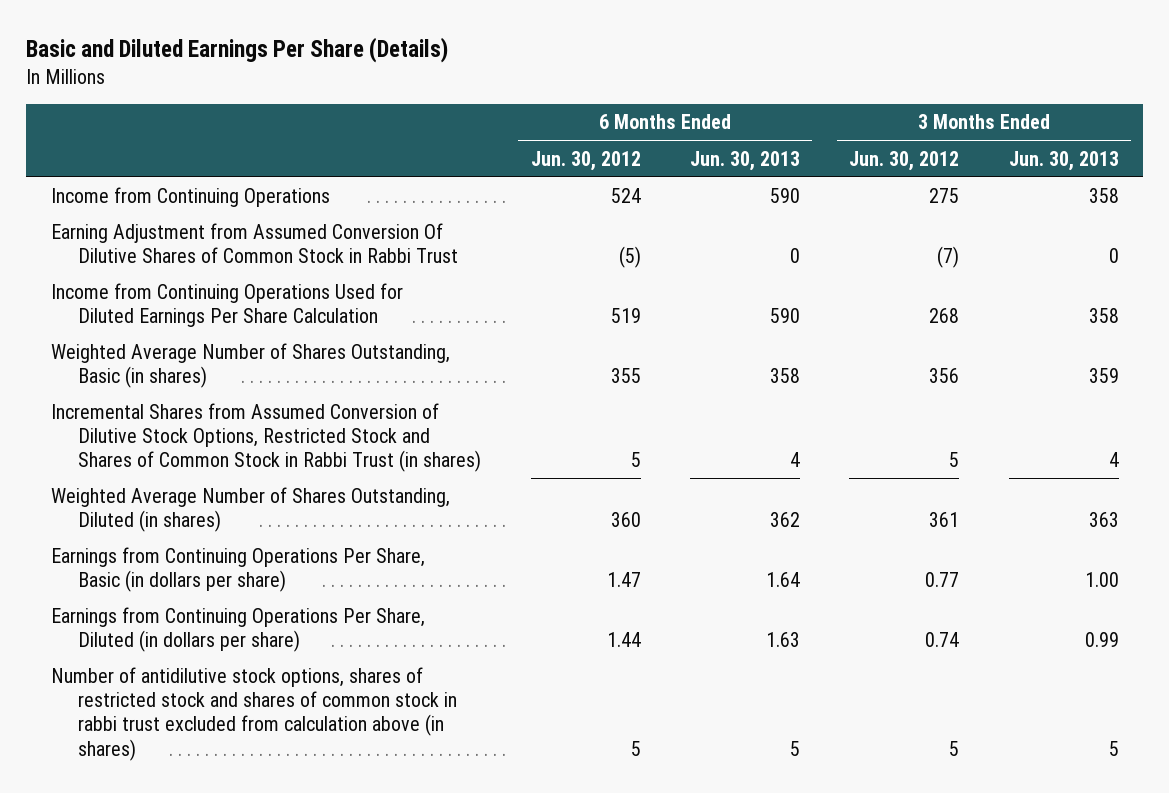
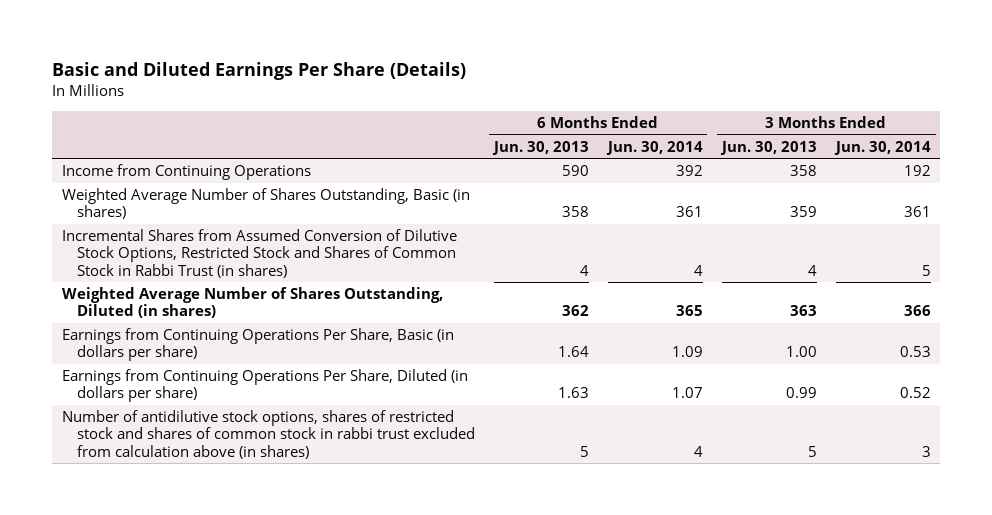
- | 6 Months Ended Jun. 30, 2012 | 6 Months Ended Jun. 30, 2013 | 3 Months Ended Jun. 30, 2012 | 3 Months Ended Jun. 30, 2013
+ | 6 Months Ended Jun. 30, 2013 | 6 Months Ended Jun. 30, 2014 | 3 Months Ended Jun. 30, 2013 | 3 Months Ended Jun. 30, 2014
- Earning Adjustment from Assumed Conversion Of Dilutive Shares of Common Stock in Rabbi Trust | (5) | 0 | (7) | 0
- Income from Continuing Operations Used for Diluted Earnings Per Share Calculation | 519 | 590 | 268 | 358

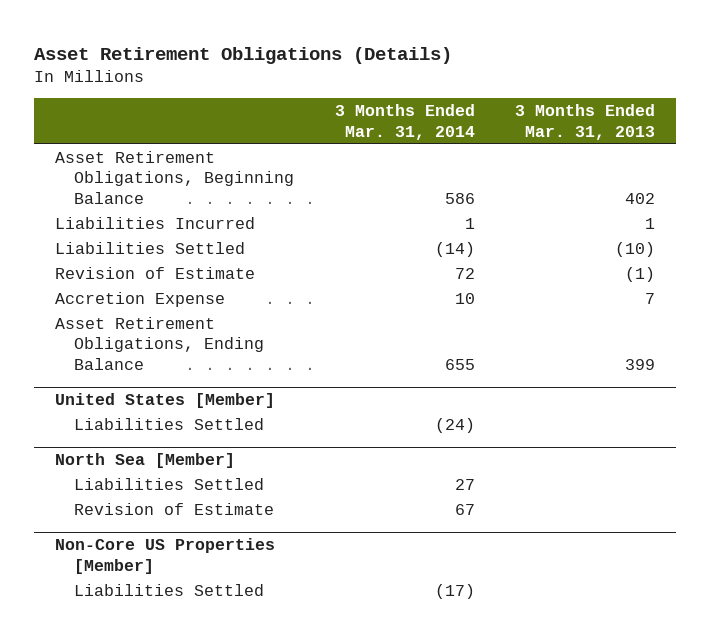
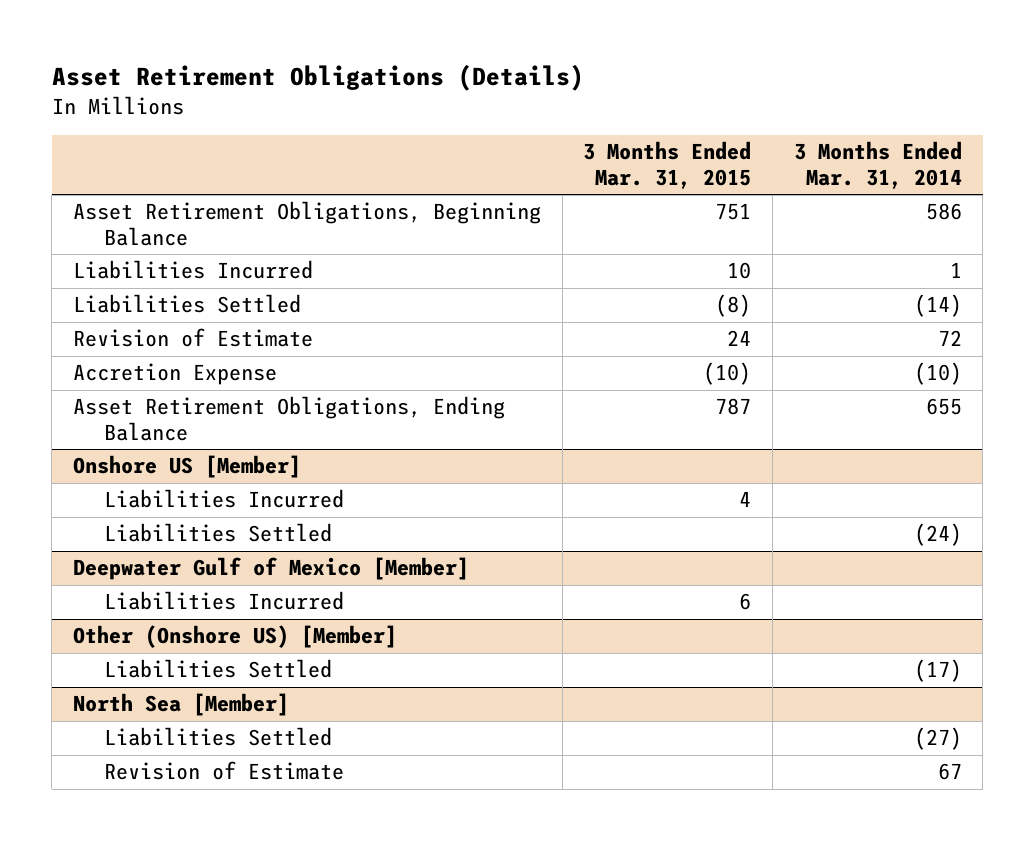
- | 3 Months Ended Mar. 31, 2014 | 3 Months Ended Mar. 31, 2013
+ | 3 Months Ended Mar. 31, 2015 | 3 Months Ended Mar. 31, 2014
- Accretion Expense | 10 | 7
+ Accretion Expense | (10) | (10)
- United States [Member]
+ Onshore US [Member]
+ Liabilities Incurred | 4 |
+ Deepwater Gulf of Mexico [Member]
+ Liabilities Incurred | 6 |
+ Other (Onshore US) [Member]
+ Liabilities Settled | | (17)
@ North Sea [Member]
- Liabilities Settled | 27 |
+ Liabilities Settled | | (27)
- Non-Core US Properties [Member]
- Liabilities Settled | (17) |

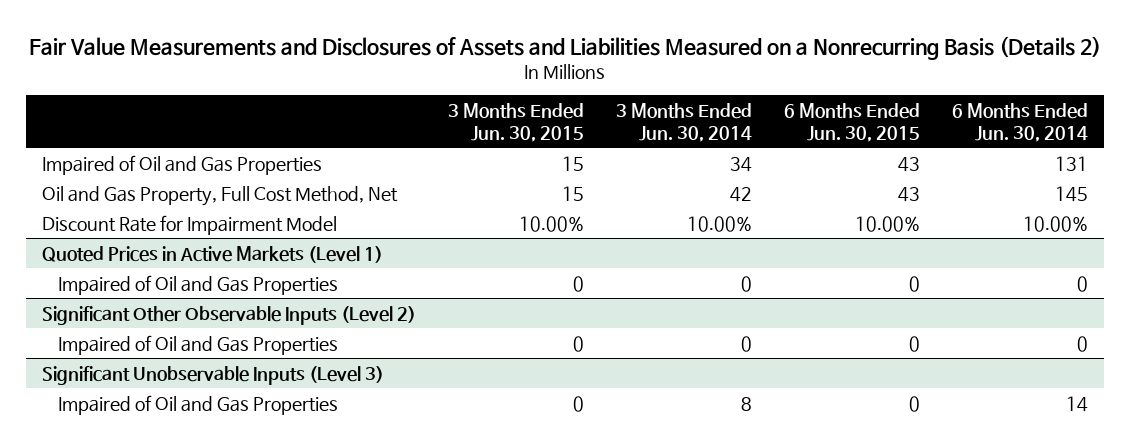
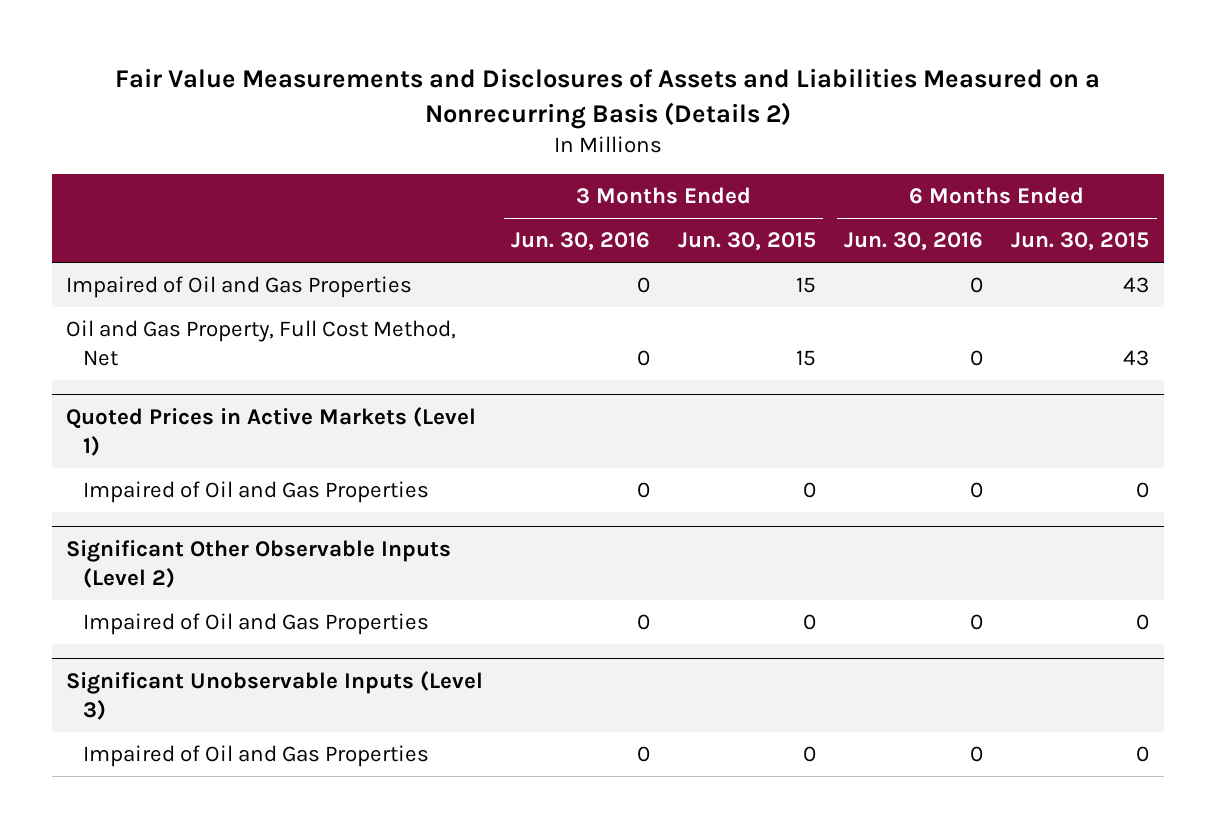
- | 3 Months Ended Jun. 30, 2015 | 3 Months Ended Jun. 30, 2014 | 6 Months Ended Jun. 30, 2015 | 6 Months Ended Jun. 30, 2014
+ | 3 Months Ended Jun. 30, 2016 | 3 Months Ended Jun. 30, 2015 | 6 Months Ended Jun. 30, 2016 | 6 Months Ended Jun. 30, 2015
- Discount Rate for Impairment Model | 10.00% | 10.00% | 10.00% | 10.00%

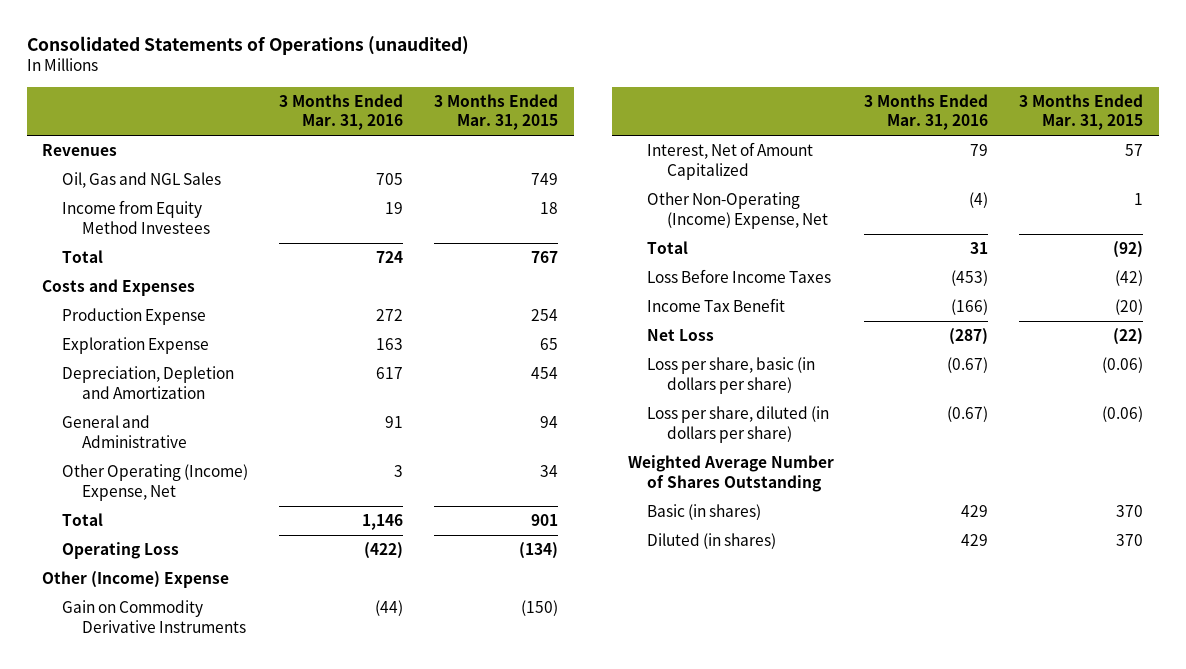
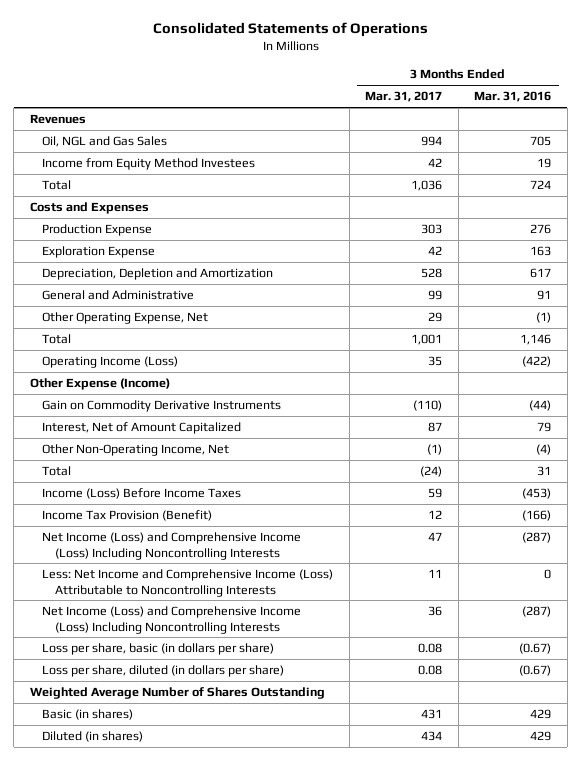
- Consolidated Statements of Operations (unaudited)
+ Consolidated Statements of Operations
- | 3 Months Ended Mar. 31, 2016 | 3 Months Ended Mar. 31, 2015
+ | 3 Months Ended Mar. 31, 2017 | 3 Months Ended Mar. 31, 2016
- Oil, Gas and NGL Sales | 705 | 749
+ Oil, NGL and Gas Sales | 994 | 705
- Production Expense | 272 | 254
+ Production Expense | 303 | 276
- Other Operating (Income) Expense, Net | 3 | 34
+ Other Operating Expense, Net | 29 | (1)
- Operating Loss | (422) | (134)
- Other (Income) Expense
+ Operating Income (Loss) | 35 | (422)
+ Other Expense (Income)
- Other Non-Operating (Income) Expense, Net | (4) | 1
+ Other Non-Operating Income, Net | (1) | (4)
- Loss Before Income Taxes | (453) | (42)
- Income Tax Benefit | (166) | (20)
- Net Loss | (287) | (22)
+ Income (Loss) Before Income Taxes | 59 | (453)
+ Income Tax Provision (Benefit) | 12 | (166)
+ Net Income (Loss) and Comprehensive Income (Loss) Including Noncontrolling Interests | 47 | (287)
+ Less: Net Income and Comprehensive Income (Loss) Attributable to Noncontrolling Interests | 11 | 0
+ Net Income (Loss) and Comprehensive Income (Loss) Including Noncontrolling Interests | 36 | (287)

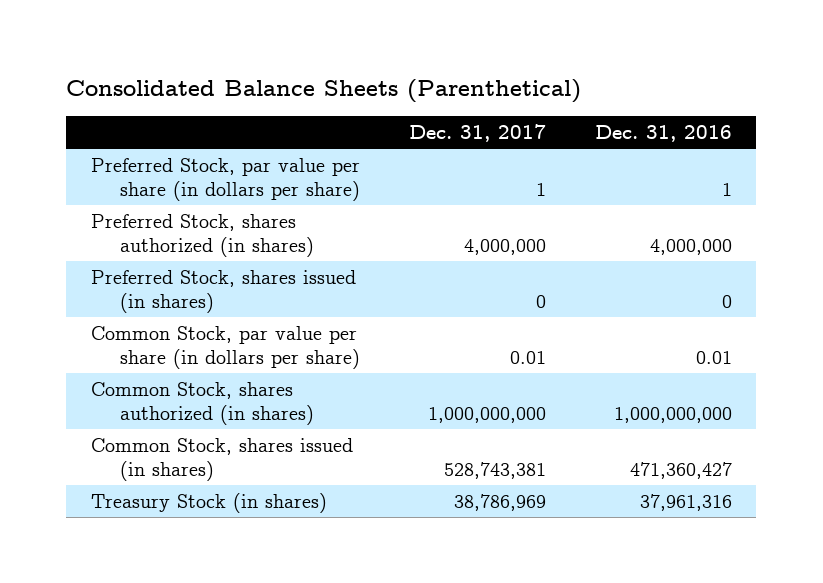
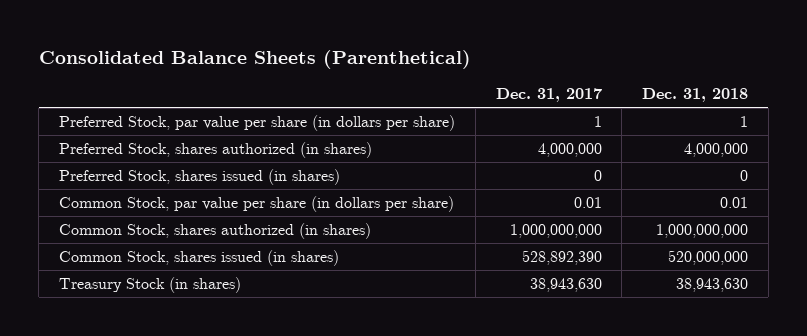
- | Dec. 31, 2017 | Dec. 31, 2016
+ | Dec. 31, 2017 | Dec. 31, 2018
- Common Stock, shares issued (in shares) | 528,743,381 | 471,360,427
- Treasury Stock (in shares) | 38,786,969 | 37,961,316
+ Common Stock, shares issued (in shares) | 528,892,390 | 520,000,000
+ Treasury Stock (in shares) | 38,943,630 | 38,943,630

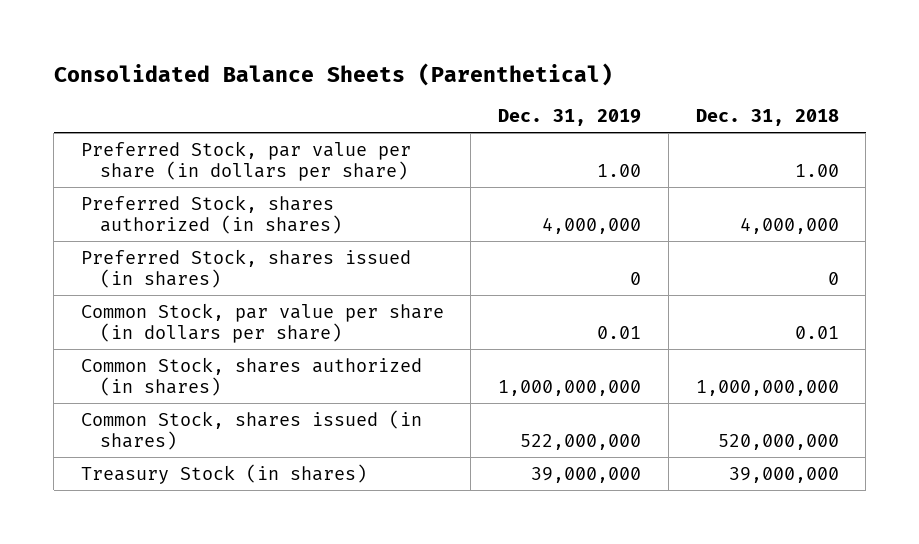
- | Dec. 31, 2017 | Dec. 31, 2018
+ | Dec. 31, 2019 | Dec. 31, 2018
- Preferred Stock, par value per share (in dollars per share) | 1 | 1
+ Preferred Stock, par value per share (in dollars per share) | 1.00 | 1.00
- Treasury Stock (in shares) | 38,943,630 | 38,943,630
+ Treasury Stock (in shares) | 39,000,000 | 39,000,000

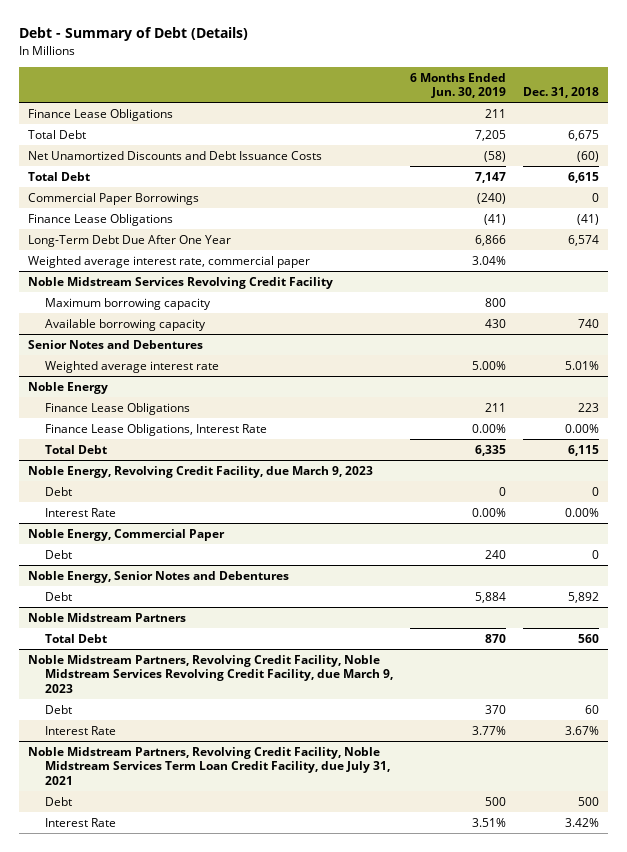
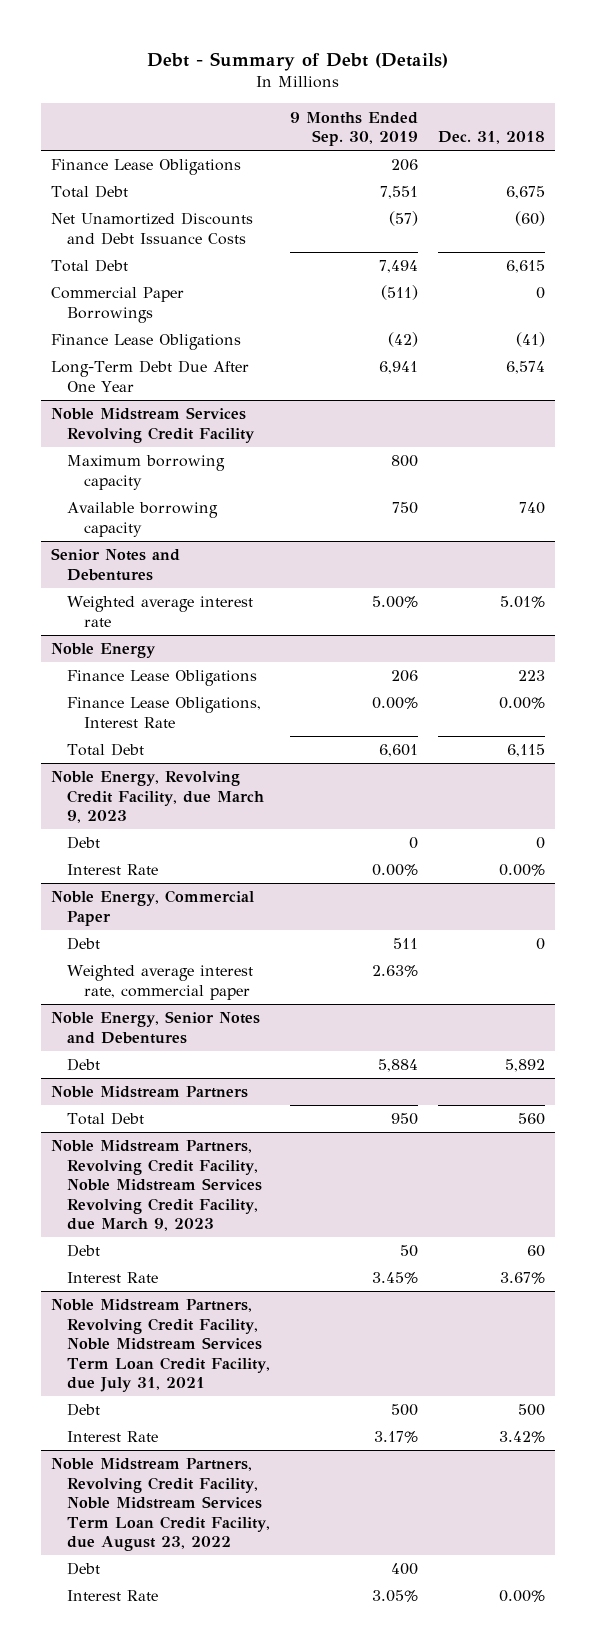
- | 6 Months Ended Jun. 30, 2019 | Dec. 31, 2018
+ | 9 Months Ended Sep. 30, 2019 | Dec. 31, 2018
- Weighted average interest rate, commercial paper | 3.04% |
@ Noble Energy, Commercial Paper
+ Weighted average interest rate, commercial paper | 2.63% |
+ Noble Midstream Partners, Revolving Credit Facility, Noble Midstream Services Term Loan Credit Facility, due August 23, 2022
+ Debt | 400 |
+ Interest Rate | 3.05% | 0.00%

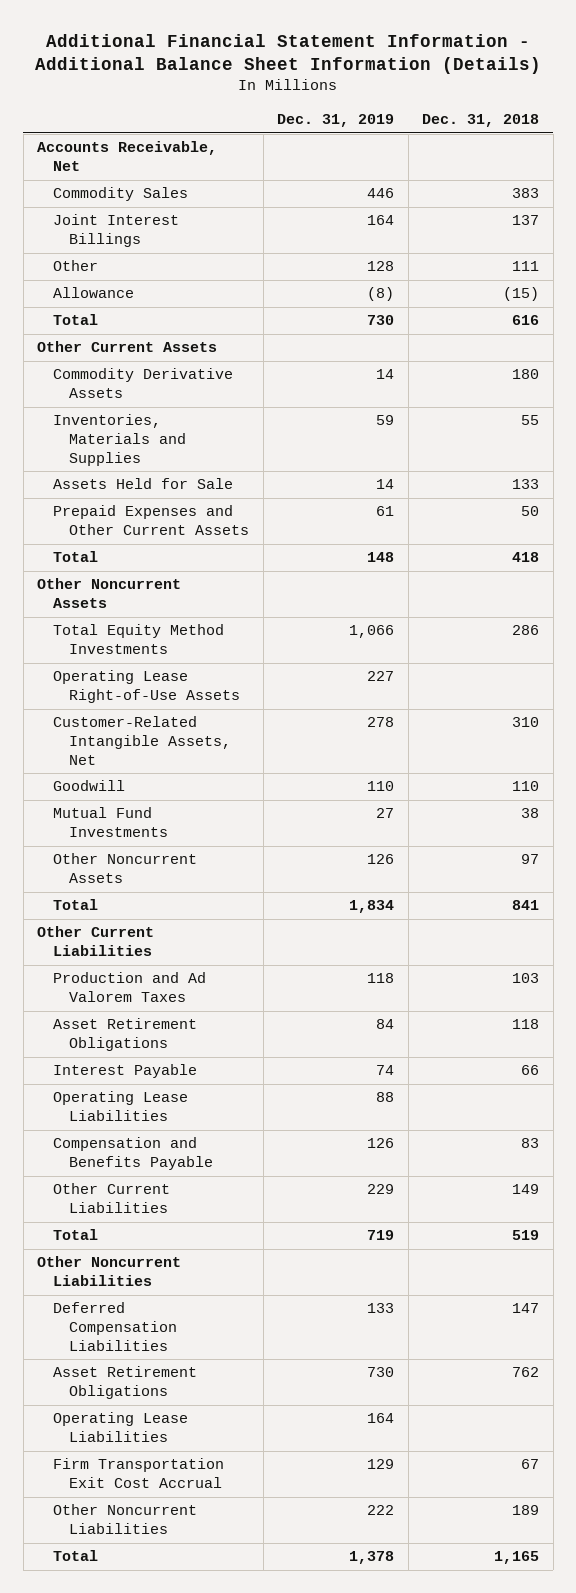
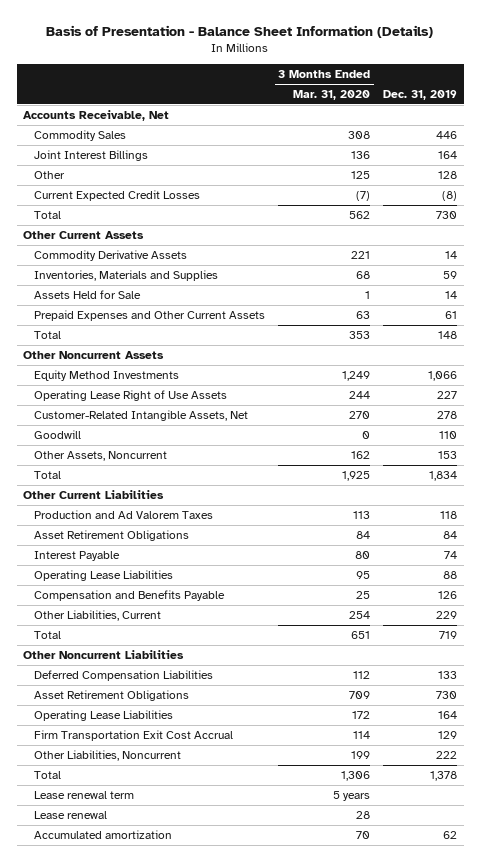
- Additional Financial Statement Information - Additional Balance Sheet Information (Details)
+ Basis of Presentation - Balance Sheet Information (Details)
- | Dec. 31, 2019 | Dec. 31, 2018
+ | 3 Months Ended Mar. 31, 2020 | Dec. 31, 2019
- Allowance | (8) | (15)
+ Current Expected Credit Losses | (7) | (8)
- Total Equity Method Investments | 1,066 | 286
- Operating Lease Right-of-Use Assets | 227 |
+ Equity Method Investments | 1,249 | 1,066
+ Operating Lease Right of Use Assets | 244 | 227
- Mutual Fund Investments | 27 | 38
- Other Noncurrent Assets | 126 | 97
+ Other Assets, Noncurrent | 162 | 153
- Other Current Liabilities | 229 | 149
+ Other Liabilities, Current | 254 | 229
- Other Noncurrent Liabilities | 222 | 189
+ Other Liabilities, Noncurrent | 199 | 222
+ Lease renewal term | 5 years |
+ Lease renewal | 28 |
+ Accumulated amortization | 70 | 62

